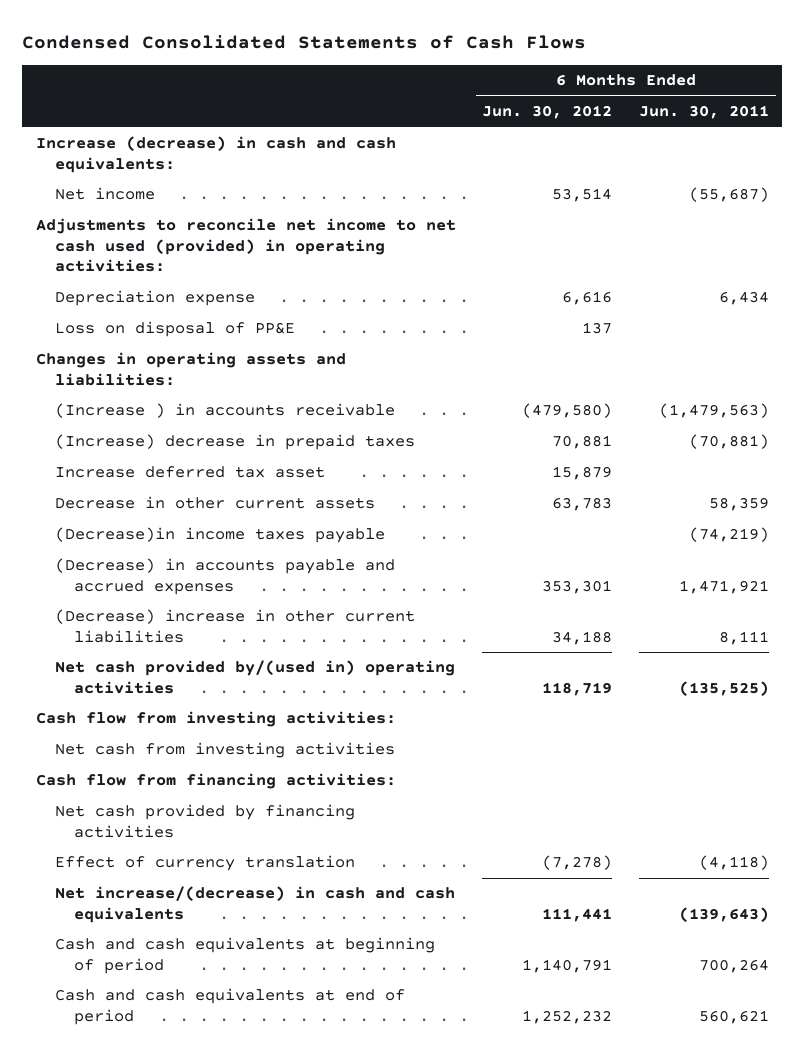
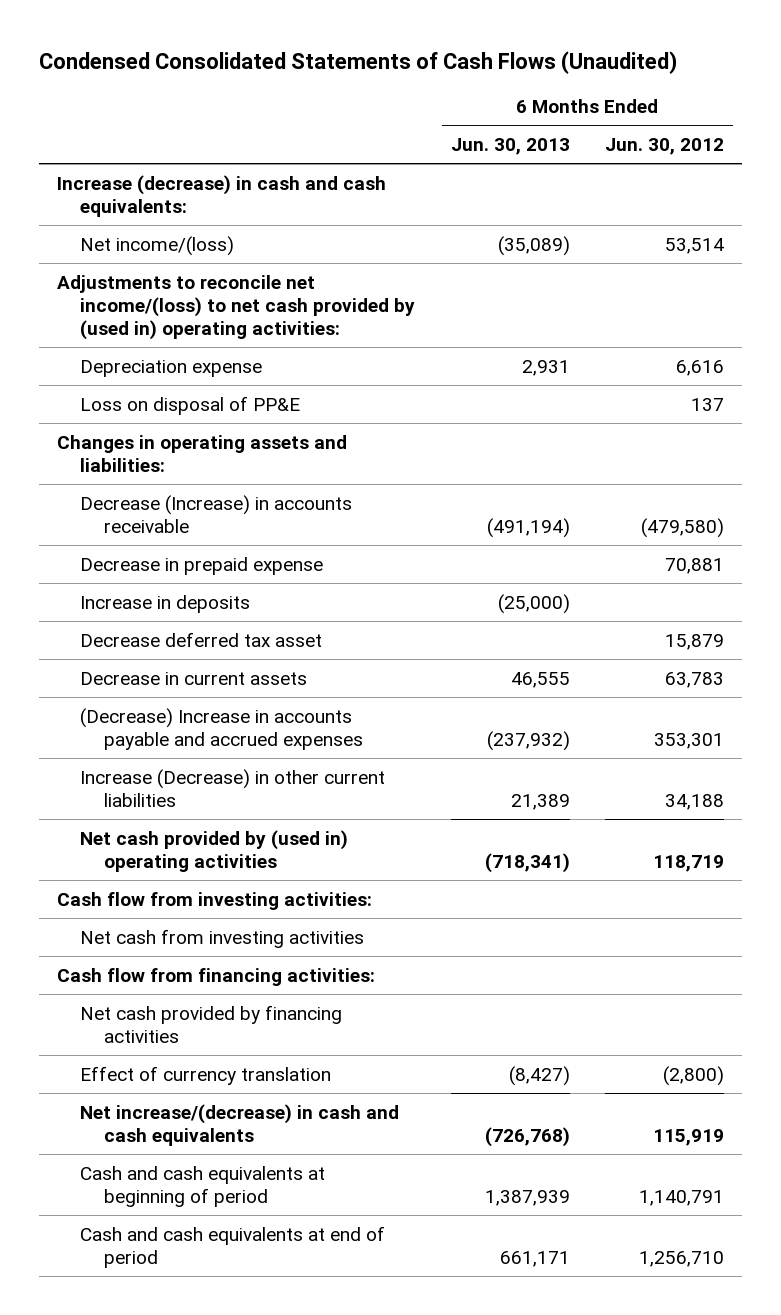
- Condensed Consolidated Statements of Cash Flows
+ Condensed Consolidated Statements of Cash Flows (Unaudited)
- | 6 Months Ended Jun. 30, 2012 | 6 Months Ended Jun. 30, 2011
+ | 6 Months Ended Jun. 30, 2013 | 6 Months Ended Jun. 30, 2012
- Net income | 53,514 | (55,687)
- Adjustments to reconcile net income to net cash used (provided) in operating activities:
+ Net income/(loss) | (35,089) | 53,514
+ Adjustments to reconcile net income/(loss) to net cash provided by (used in) operating activities:
- (Increase ) in accounts receivable | (479,580) | (1,479,563)
- (Increase) decrease in prepaid taxes | 70,881 | (70,881)
- Increase deferred tax asset | 15,879 |
- Decrease in other current assets | 63,783 | 58,359
- (Decrease)in income taxes payable | | (74,219)
- (Decrease) in accounts payable and accrued expenses | 353,301 | 1,471,921
- (Decrease) increase in other current liabilities | 34,188 | 8,111
- Net cash provided by/(used in) operating activities | 118,719 | (135,525)
+ Decrease (Increase) in accounts receivable | (491,194) | (479,580)
+ Decrease in prepaid expense | | 70,881
+ Increase in deposits | (25,000) |
+ Decrease deferred tax asset | | 15,879
+ Decrease in current assets | 46,555 | 63,783
+ (Decrease) Increase in accounts payable and accrued expenses | (237,932) | 353,301
+ Increase (Decrease) in other current liabilities | 21,389 | 34,188
+ Net cash provided by (used in) operating activities | (718,341) | 118,719
- Effect of currency translation | (7,278) | (4,118)
- Net increase/(decrease) in cash and cash equivalents | 111,441 | (139,643)
+ Effect of currency translation | (8,427) | (2,800)
+ Net increase/(decrease) in cash and cash equivalents | (726,768) | 115,919
- Cash and cash equivalents at end of period | 1,252,232 | 560,621
+ Cash and cash equivalents at end of period | 661,171 | 1,256,710

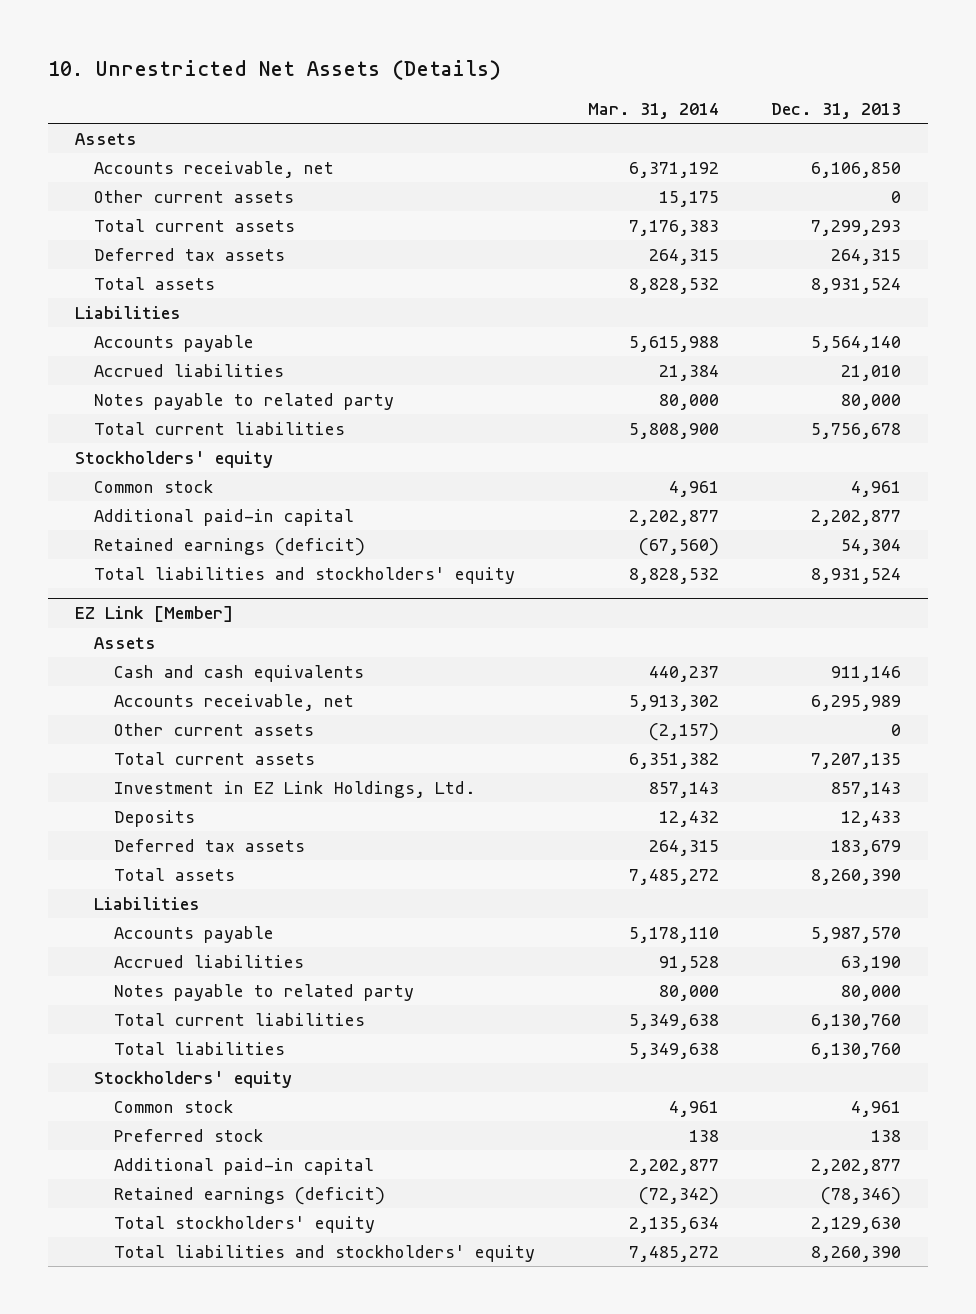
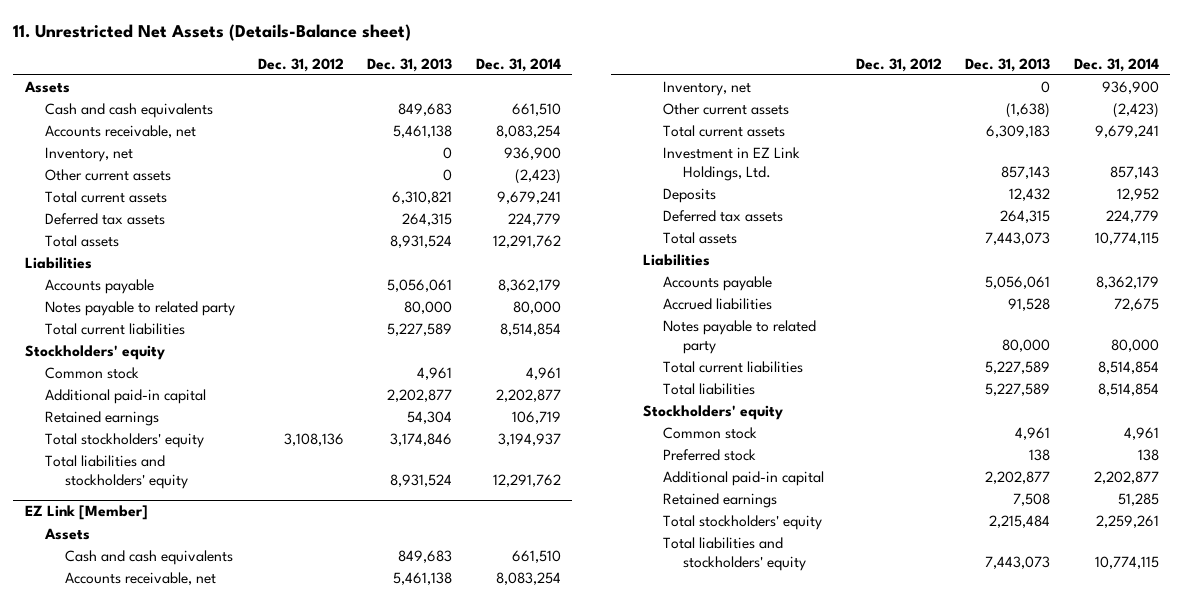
- 10. Unrestricted Net Assets (Details)
+ 11. Unrestricted Net Assets (Details-Balance sheet)
- | Mar. 31, 2014 | Dec. 31, 2013
+ | Dec. 31, 2012 | Dec. 31, 2013 | Dec. 31, 2014
- Accounts receivable, net | 6,371,192 | 6,106,850
+ Cash and cash equivalents | | 849,683 | 661,510
+ Accounts receivable, net | | 5,461,138 | 8,083,254
+ Inventory, net | | 0 | 936,900
- Total current assets | 7,176,383 | 7,299,293
+ Total current assets | | 6,310,821 | 9,679,241
- Accounts payable | 5,615,988 | 5,564,140
- Accrued liabilities | 21,384 | 21,010
+ Accounts payable | | 5,056,061 | 8,362,179
- Total current liabilities | 5,808,900 | 5,756,678
+ Total current liabilities | | 5,227,589 | 8,514,854
- Retained earnings (deficit) | (67,560) | 54,304
+ Retained earnings | | 54,304 | 106,719
+ Total stockholders' equity | 3,108,136 | 3,174,846 | 3,194,937
@ EZ Link [Member]
- Cash and cash equivalents | 440,237 | 911,146
- Accounts receivable, net | 5,913,302 | 6,295,989
- Other current assets | (2,157) | 0
- Total current assets | 6,351,382 | 7,207,135
+ Cash and cash equivalents | | 849,683 | 661,510
+ Accounts receivable, net | | 5,461,138 | 8,083,254
+ Inventory, net | | 0 | 936,900
+ Other current assets | | (1,638) | (2,423)
+ Total current assets | | 6,309,183 | 9,679,241
- Deposits | 12,432 | 12,433
- Deferred tax assets | 264,315 | 183,679
- Total assets | 7,485,272 | 8,260,390
+ Deposits | | 12,432 | 12,952
+ Deferred tax assets | | 264,315 | 224,779
+ Total assets | | 7,443,073 | 10,774,115
- Accounts payable | 5,178,110 | 5,987,570
- Accrued liabilities | 91,528 | 63,190
+ Accounts payable | | 5,056,061 | 8,362,179
+ Accrued liabilities | | 91,528 | 72,675
- Total current liabilities | 5,349,638 | 6,130,760
- Total liabilities | 5,349,638 | 6,130,760
+ Total current liabilities | | 5,227,589 | 8,514,854
+ Total liabilities | | 5,227,589 | 8,514,854
- Retained earnings (deficit) | (72,342) | (78,346)
- Total stockholders' equity | 2,135,634 | 2,129,630
- Total liabilities and stockholders' equity | 7,485,272 | 8,260,390
+ Retained earnings | | 7,508 | 51,285
+ Total stockholders' equity | | 2,215,484 | 2,259,261
+ Total liabilities and stockholders' equity | | 7,443,073 | 10,774,115

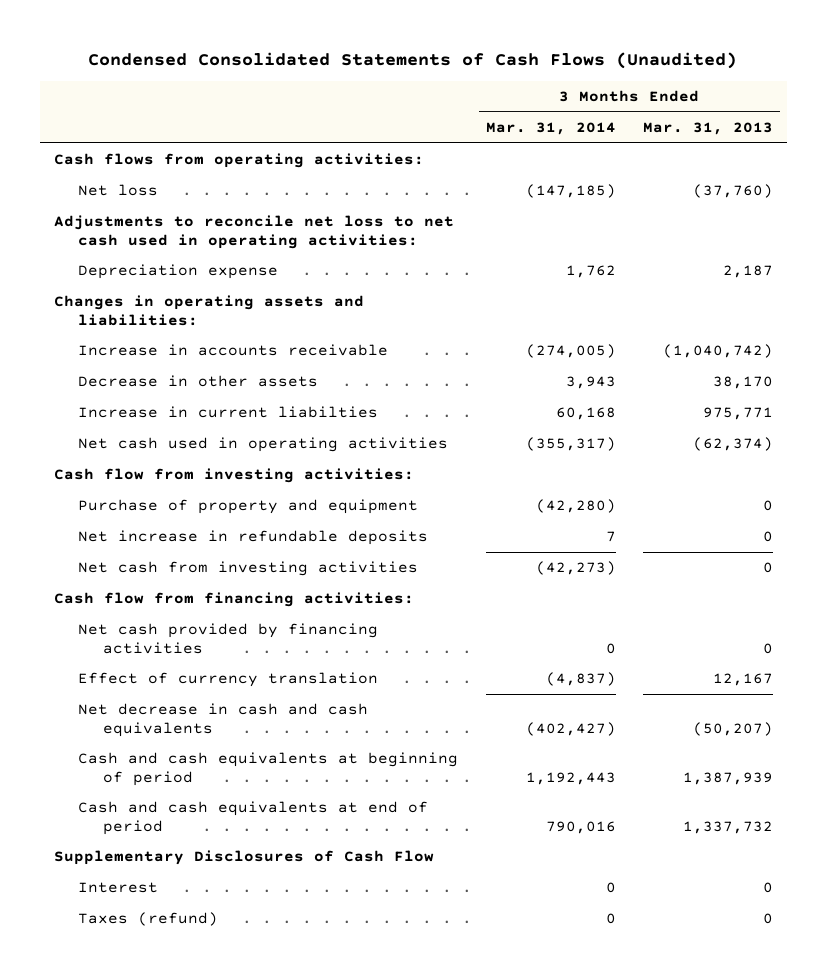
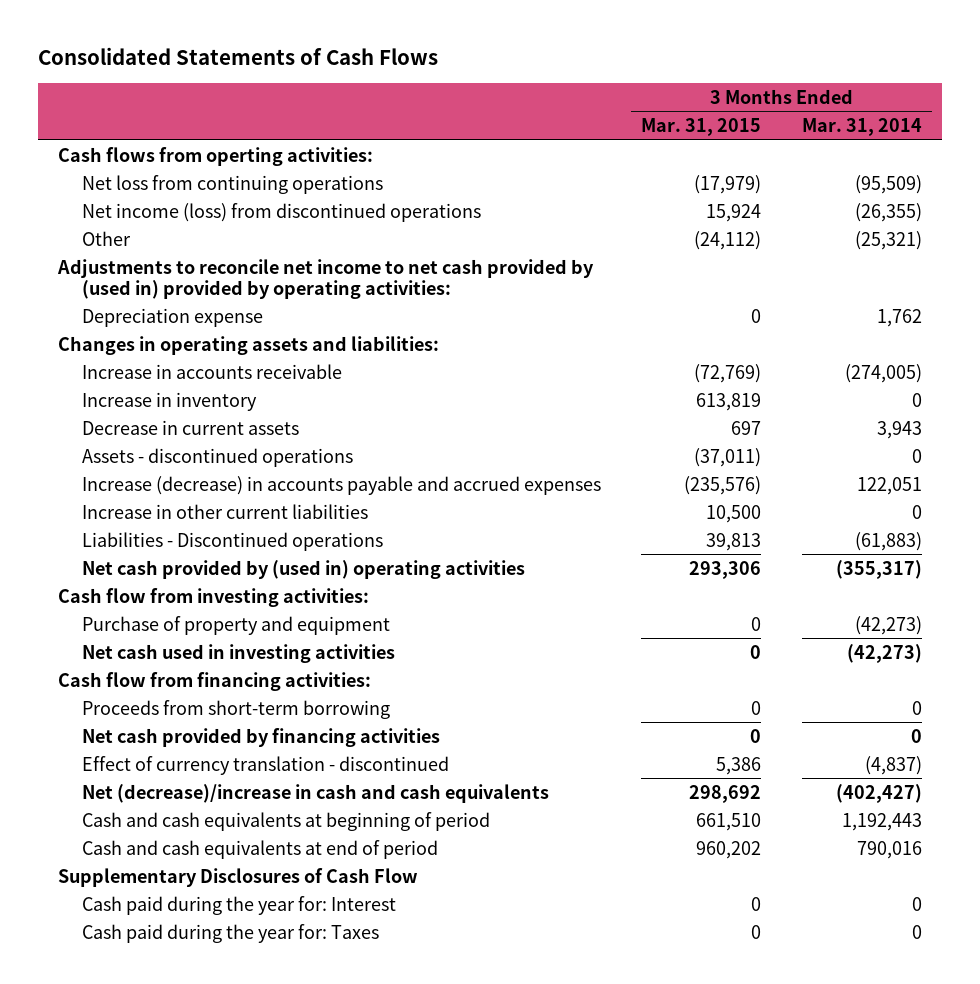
- Condensed Consolidated Statements of Cash Flows (Unaudited)
+ Consolidated Statements of Cash Flows
- | 3 Months Ended Mar. 31, 2014 | 3 Months Ended Mar. 31, 2013
+ | 3 Months Ended Mar. 31, 2015 | 3 Months Ended Mar. 31, 2014
- Cash flows from operating activities:
- Net loss | (147,185) | (37,760)
- Adjustments to reconcile net loss to net cash used in operating activities:
+ Cash flows from operting activities:
+ Net loss from continuing operations | (17,979) | (95,509)
+ Net income (loss) from discontinued operations | 15,924 | (26,355)
+ Other | (24,112) | (25,321)
+ Adjustments to reconcile net income to net cash provided by (used in) provided by operating activities:
- Decrease in other assets | 3,943 | 38,170
- Increase in current liabilties | 60,168 | 975,771
- Net cash used in operating activities | (355,317) | (62,374)
+ Increase in inventory | 613,819 | 0
+ Decrease in current assets | 697 | 3,943
+ Assets - discontinued operations | (37,011) | 0
+ Increase (decrease) in accounts payable and accrued expenses | (235,576) | 122,051
+ Increase in other current liabilities | 10,500 | 0
+ Liabilities - Discontinued operations | 39,813 | (61,883)
+ Net cash provided by (used in) operating activities | 293,306 | (355,317)
- Purchase of property and equipment | (42,280) | 0
- Net increase in refundable deposits | 7 | 0
- Net cash from investing activities | (42,273) | 0
+ Purchase of property and equipment | 0 | (42,273)
+ Net cash used in investing activities | 0 | (42,273)
+ Proceeds from short-term borrowing | 0 | 0
- Effect of currency translation | (4,837) | 12,167
- Net decrease in cash and cash equivalents | (402,427) | (50,207)
+ Effect of currency translation - discontinued | 5,386 | (4,837)
+ Net (decrease)/increase in cash and cash equivalents | 298,692 | (402,427)
- Interest | 0 | 0
- Taxes (refund) | 0 | 0
+ Cash paid during the year for: Interest | 0 | 0
+ Cash paid during the year for: Taxes | 0 | 0

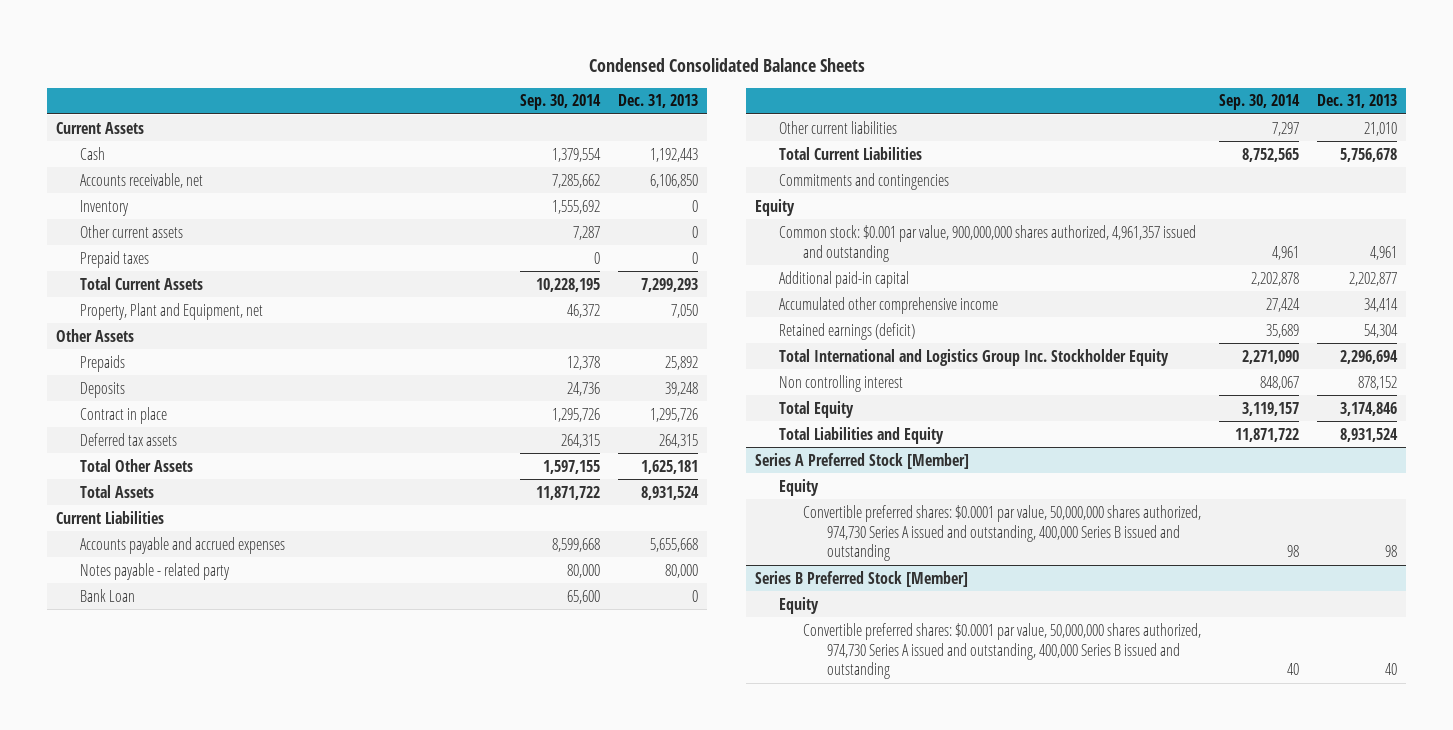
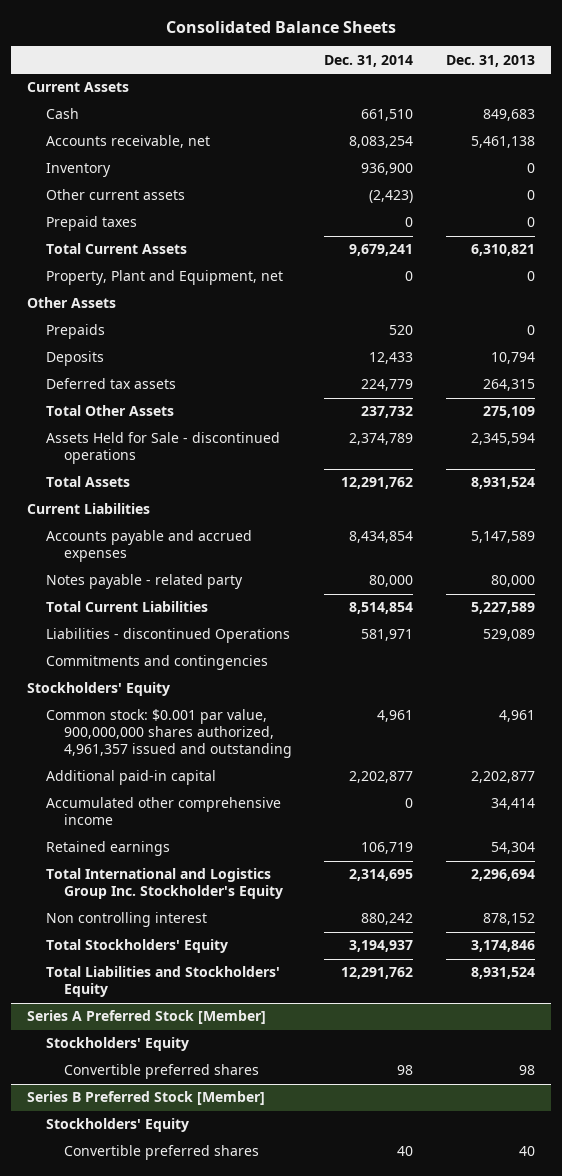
- Condensed Consolidated Balance Sheets
+ Consolidated Balance Sheets
- | Sep. 30, 2014 | Dec. 31, 2013
+ | Dec. 31, 2014 | Dec. 31, 2013
- Cash | 1,379,554 | 1,192,443
- Accounts receivable, net | 7,285,662 | 6,106,850
+ Cash | 661,510 | 849,683
+ Accounts receivable, net | 8,083,254 | 5,461,138
- Total Current Assets | 10,228,195 | 7,299,293
- Property, Plant and Equipment, net | 46,372 | 7,050
+ Total Current Assets | 9,679,241 | 6,310,821
+ Property, Plant and Equipment, net | 0 | 0
- Prepaids | 12,378 | 25,892
- Deposits | 24,736 | 39,248
- Contract in place | 1,295,726 | 1,295,726
+ Prepaids | 520 | 0
+ Deposits | 12,433 | 10,794
- Total Other Assets | 1,597,155 | 1,625,181
+ Total Other Assets | 237,732 | 275,109
+ Assets Held for Sale - discontinued operations | 2,374,789 | 2,345,594
- Accounts payable and accrued expenses | 8,599,668 | 5,655,668
+ Accounts payable and accrued expenses | 8,434,854 | 5,147,589
- Bank Loan | 65,600 | 0
- Other current liabilities | 7,297 | 21,010
- Total Current Liabilities | 8,752,565 | 5,756,678
+ Total Current Liabilities | 8,514,854 | 5,227,589
+ Liabilities - discontinued Operations | 581,971 | 529,089
- Equity
+ Stockholders' Equity
- Retained earnings (deficit) | 35,689 | 54,304
- Total International and Logistics Group Inc. Stockholder Equity | 2,271,090 | 2,296,694
+ Retained earnings | 106,719 | 54,304
+ Total International and Logistics Group Inc. Stockholder's Equity | 2,314,695 | 2,296,694
- Total Equity | 3,119,157 | 3,174,846
- Total Liabilities and Equity | 11,871,722 | 8,931,524
+ Total Stockholders' Equity | 3,194,937 | 3,174,846
+ Total Liabilities and Stockholders' Equity | 12,291,762 | 8,931,524
@ Series A Preferred Stock [Member]
- Equity
- Convertible preferred shares: $0.0001 par value, 50,000,000 shares authorized, 974,730 Series A issued and outstanding, 400,000 Series B issued and outstanding | 98 | 98
+ Stockholders' Equity
+ Convertible preferred shares | 98 | 98
@ Series B Preferred Stock [Member]
- Equity
- Convertible preferred shares: $0.0001 par value, 50,000,000 shares authorized, 974,730 Series A issued and outstanding, 400,000 Series B issued and outstanding | 40 | 40
+ Stockholders' Equity
+ Convertible preferred shares | 40 | 40

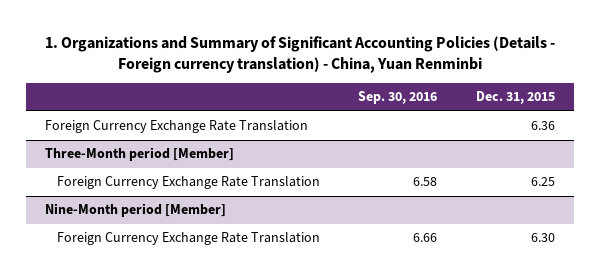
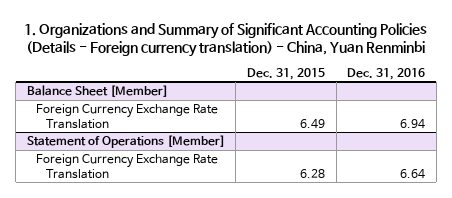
- | Sep. 30, 2016 | Dec. 31, 2015
+ | Dec. 31, 2015 | Dec. 31, 2016
- Foreign Currency Exchange Rate Translation | | 6.36
- Three-Month period [Member]
- Foreign Currency Exchange Rate Translation | 6.58 | 6.25
- Nine-Month period [Member]
- Foreign Currency Exchange Rate Translation | 6.66 | 6.30
+ Balance Sheet [Member]
+ Foreign Currency Exchange Rate Translation | 6.49 | 6.94
+ Statement of Operations [Member]
+ Foreign Currency Exchange Rate Translation | 6.28 | 6.64

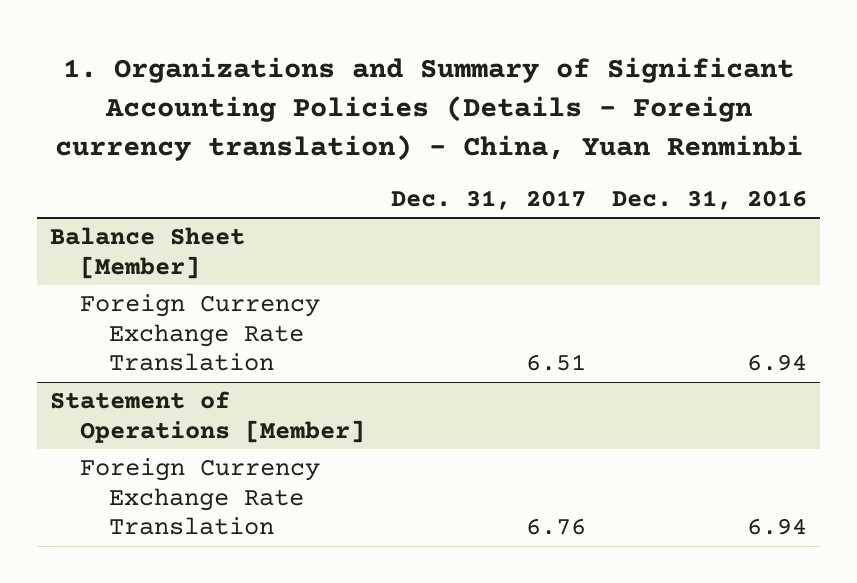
- | Dec. 31, 2015 | Dec. 31, 2016
+ | Dec. 31, 2017 | Dec. 31, 2016
@ Statement of Operations [Member]
- Foreign Currency Exchange Rate Translation | 6.28 | 6.64
+ Foreign Currency Exchange Rate Translation | 6.76 | 6.94

